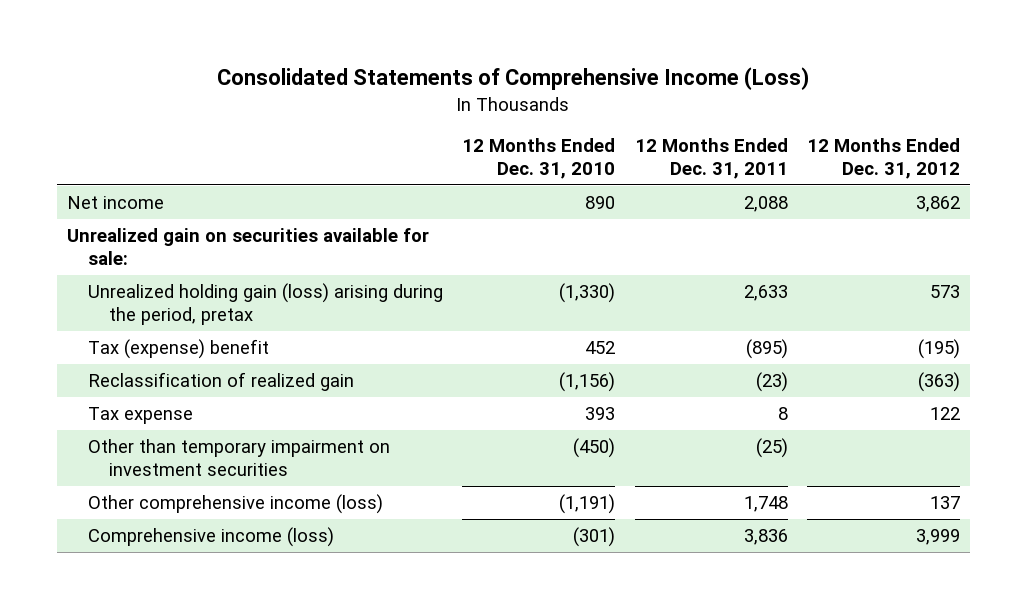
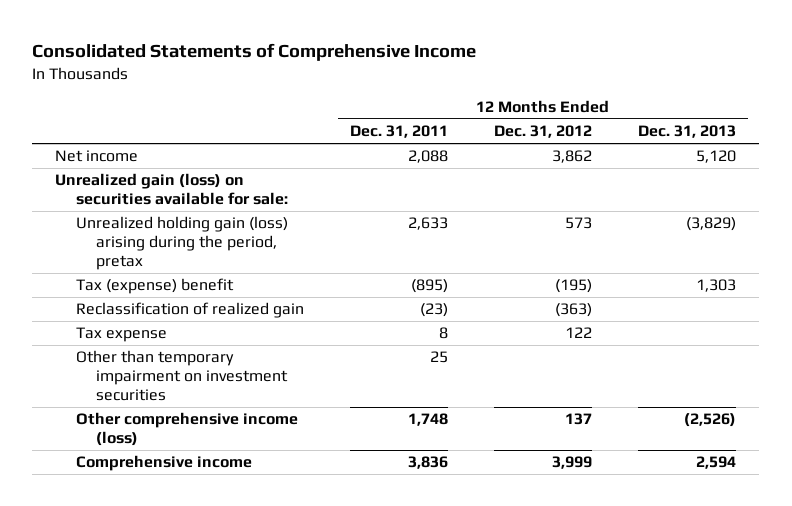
- Consolidated Statements of Comprehensive Income (Loss)
+ Consolidated Statements of Comprehensive Income
- | 12 Months Ended Dec. 31, 2010 | 12 Months Ended Dec. 31, 2011 | 12 Months Ended Dec. 31, 2012
+ | 12 Months Ended Dec. 31, 2011 | 12 Months Ended Dec. 31, 2012 | 12 Months Ended Dec. 31, 2013
- Unrealized gain on securities available for sale:
+ Unrealized gain (loss) on securities available for sale:
- Other than temporary impairment on investment securities | (450) | (25) |
+ Other than temporary impairment on investment securities | 25 | |
- Comprehensive income (loss) | (301) | 3,836 | 3,999
+ Comprehensive income | 3,836 | 3,999 | 2,594

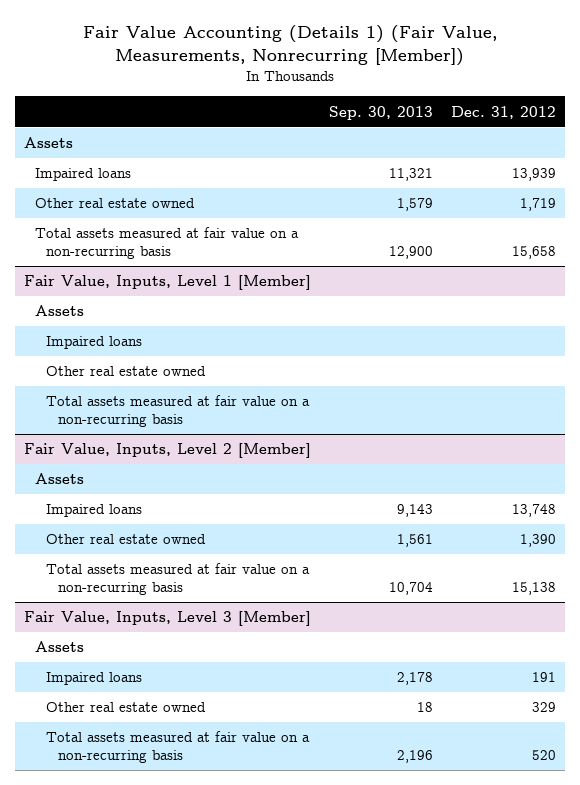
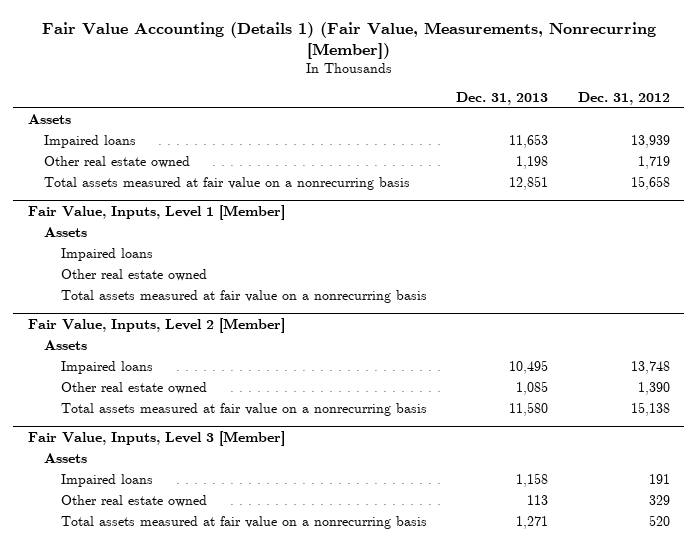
- | Sep. 30, 2013 | Dec. 31, 2012
+ | Dec. 31, 2013 | Dec. 31, 2012
- Total assets measured at fair value on a non-recurring basis | 12,900 | 15,658
+ Total assets measured at fair value on a nonrecurring basis | 12,851 | 15,658
@ Fair Value, Inputs, Level 1 [Member]
- Total assets measured at fair value on a non-recurring basis
+ Total assets measured at fair value on a nonrecurring basis
@ Fair Value, Inputs, Level 2 [Member]
- Total assets measured at fair value on a non-recurring basis | 10,704 | 15,138
+ Total assets measured at fair value on a nonrecurring basis | 11,580 | 15,138
@ Fair Value, Inputs, Level 3 [Member]
- Total assets measured at fair value on a non-recurring basis | 2,196 | 520
+ Total assets measured at fair value on a nonrecurring basis | 1,271 | 520

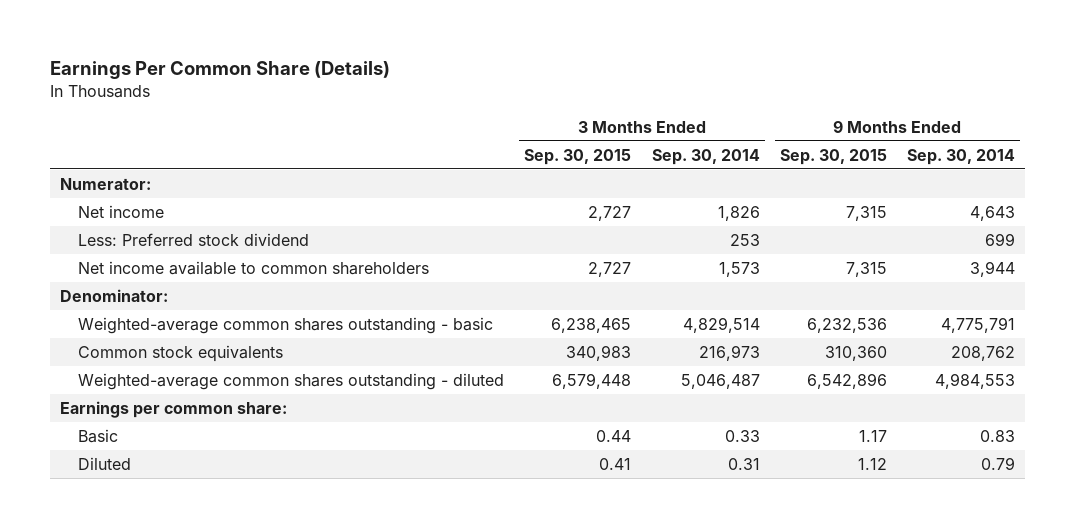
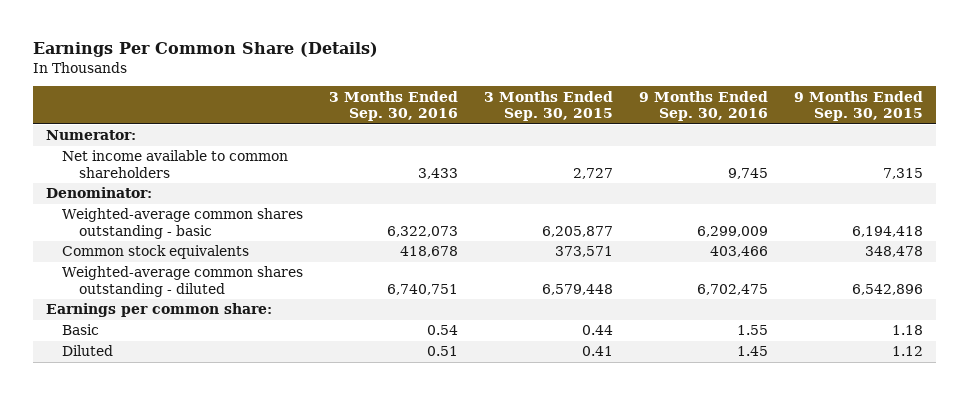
- | 3 Months Ended Sep. 30, 2015 | 3 Months Ended Sep. 30, 2014 | 9 Months Ended Sep. 30, 2015 | 9 Months Ended Sep. 30, 2014
+ | 3 Months Ended Sep. 30, 2016 | 3 Months Ended Sep. 30, 2015 | 9 Months Ended Sep. 30, 2016 | 9 Months Ended Sep. 30, 2015
- Net income | 2,727 | 1,826 | 7,315 | 4,643
- Less: Preferred stock dividend | | 253 | | 699
- Weighted-average common shares outstanding - basic | 6,238,465 | 4,829,514 | 6,232,536 | 4,775,791
- Common stock equivalents | 340,983 | 216,973 | 310,360 | 208,762
+ Weighted-average common shares outstanding - basic | 6,322,073 | 6,205,877 | 6,299,009 | 6,194,418
+ Common stock equivalents | 418,678 | 373,571 | 403,466 | 348,478
- Basic | 0.44 | 0.33 | 1.17 | 0.83
+ Basic | 0.54 | 0.44 | 1.55 | 1.18

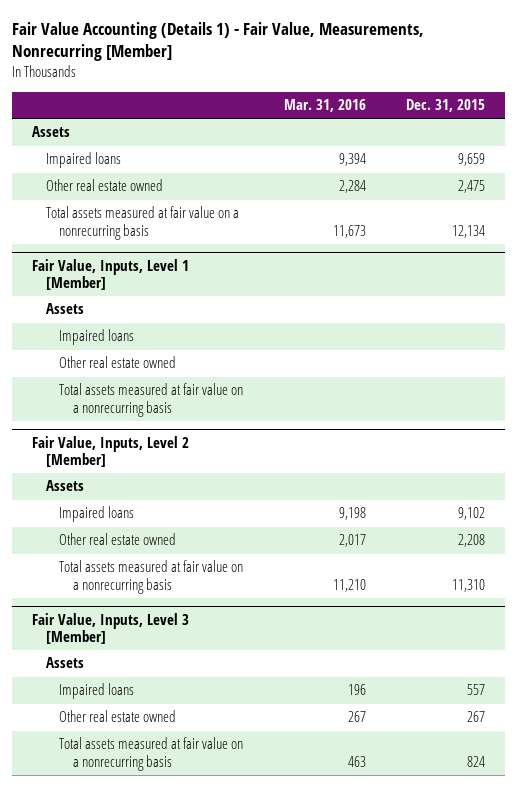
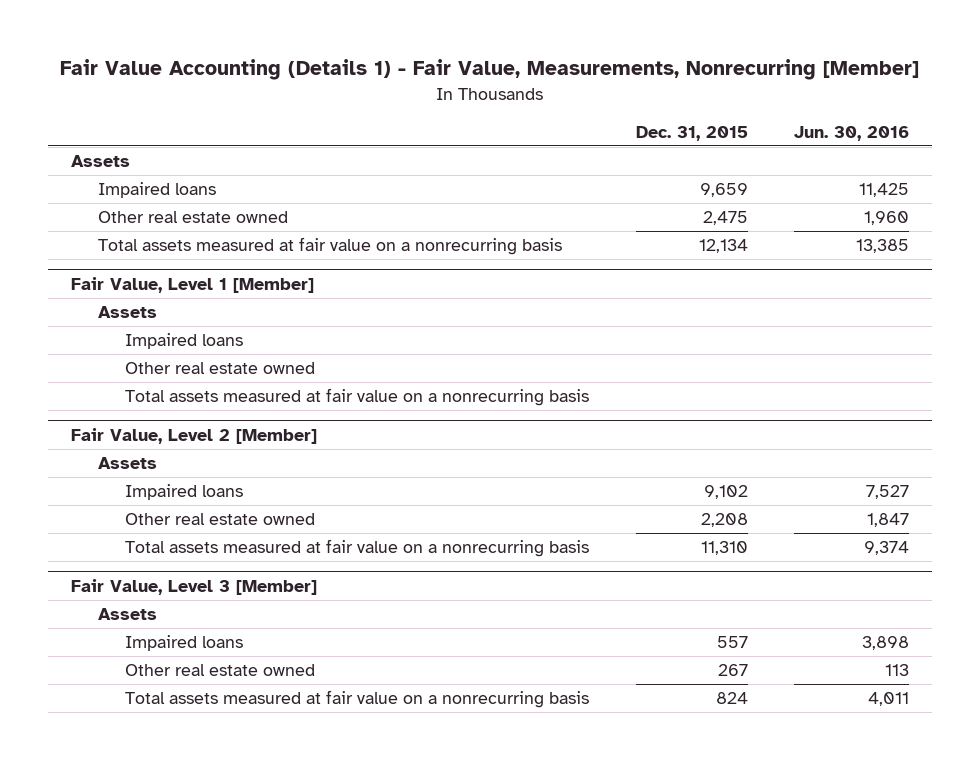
- | Mar. 31, 2016 | Dec. 31, 2015
+ | Dec. 31, 2015 | Jun. 30, 2016
- Fair Value, Inputs, Level 1 [Member]
+ Fair Value, Level 1 [Member]
- Fair Value, Inputs, Level 2 [Member]
+ Fair Value, Level 2 [Member]
- Fair Value, Inputs, Level 3 [Member]
+ Fair Value, Level 3 [Member]

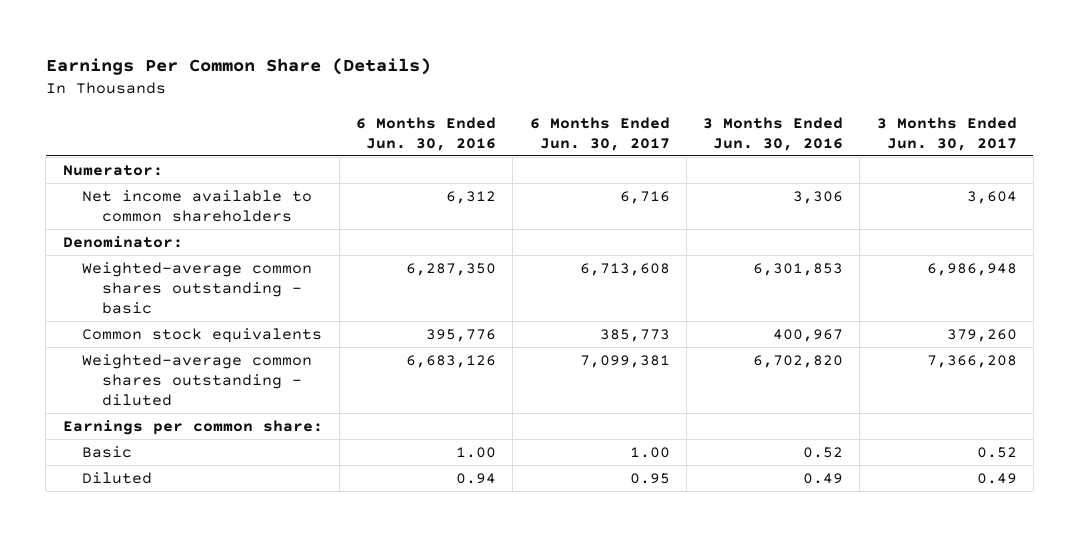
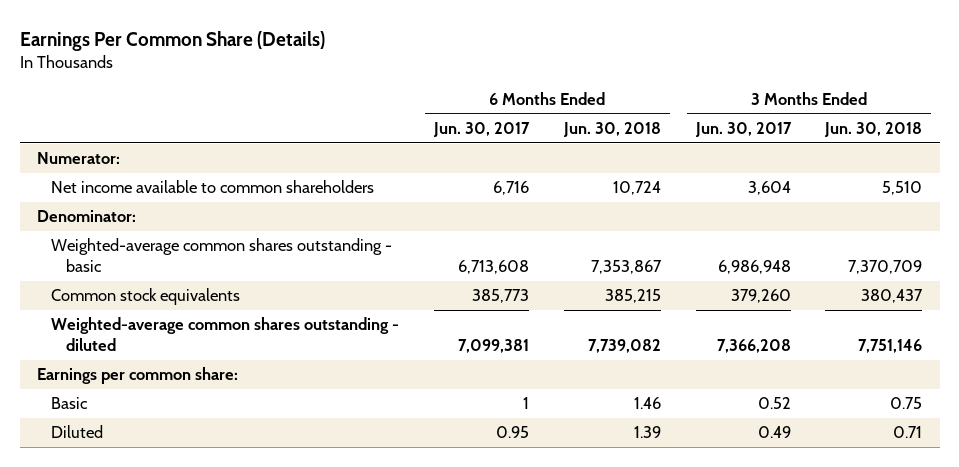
- | 6 Months Ended Jun. 30, 2016 | 6 Months Ended Jun. 30, 2017 | 3 Months Ended Jun. 30, 2016 | 3 Months Ended Jun. 30, 2017
+ | 6 Months Ended Jun. 30, 2017 | 6 Months Ended Jun. 30, 2018 | 3 Months Ended Jun. 30, 2017 | 3 Months Ended Jun. 30, 2018
- Basic | 1.00 | 1.00 | 0.52 | 0.52
+ Basic | 1 | 1.46 | 0.52 | 0.75

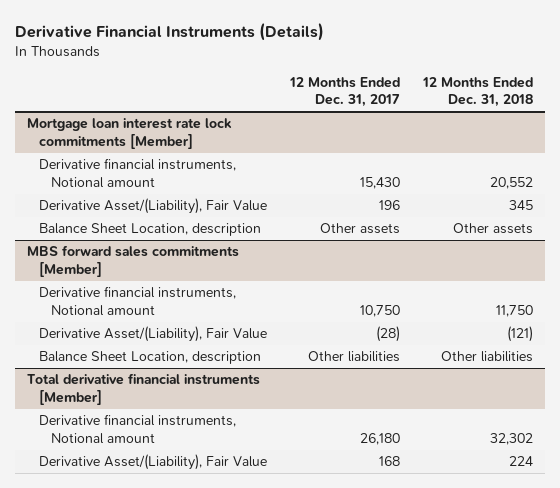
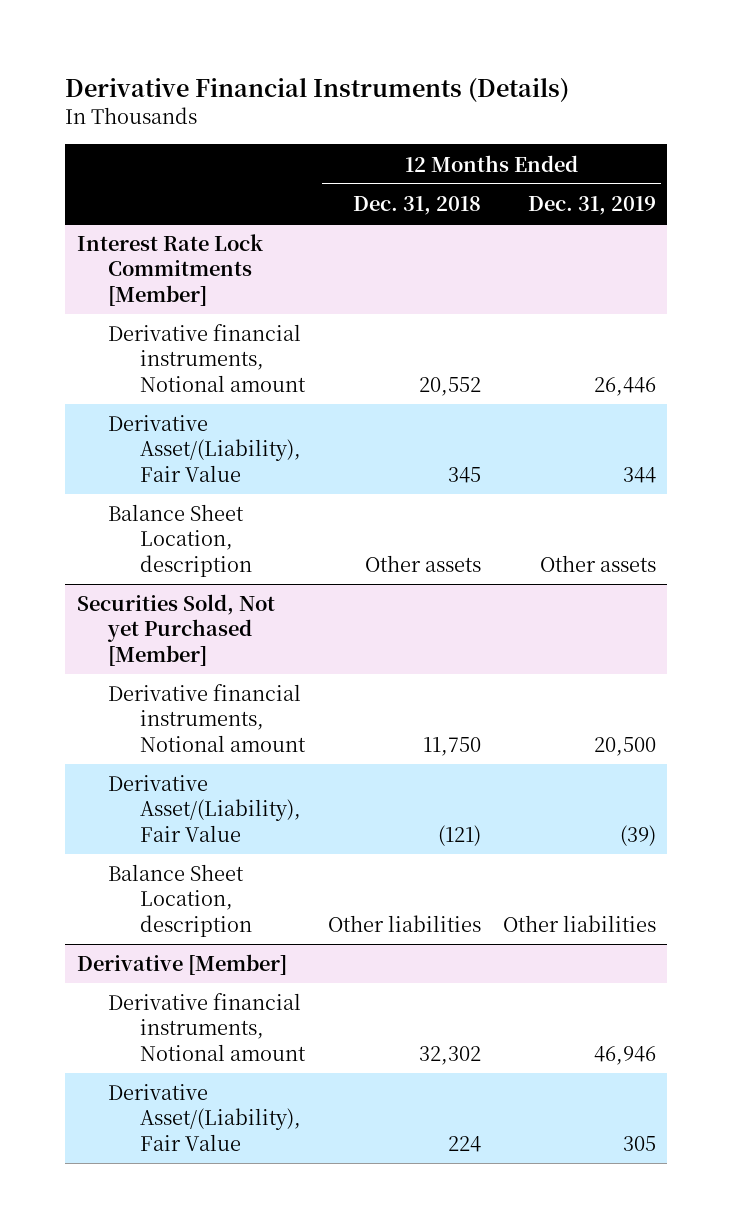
- | 12 Months Ended Dec. 31, 2017 | 12 Months Ended Dec. 31, 2018
+ | 12 Months Ended Dec. 31, 2018 | 12 Months Ended Dec. 31, 2019
- Mortgage loan interest rate lock commitments [Member]
+ Interest Rate Lock Commitments [Member]
- MBS forward sales commitments [Member]
+ Securities Sold, Not yet Purchased [Member]
- Total derivative financial instruments [Member]
+ Derivative [Member]

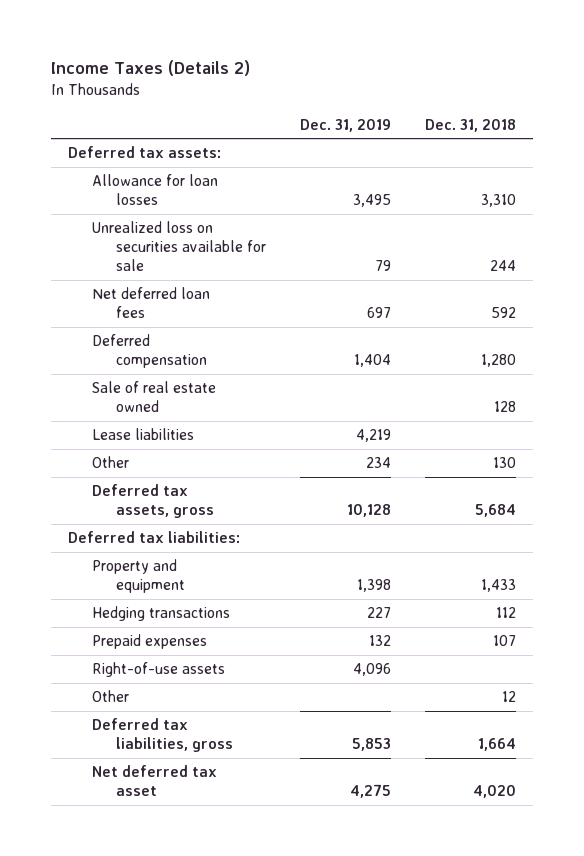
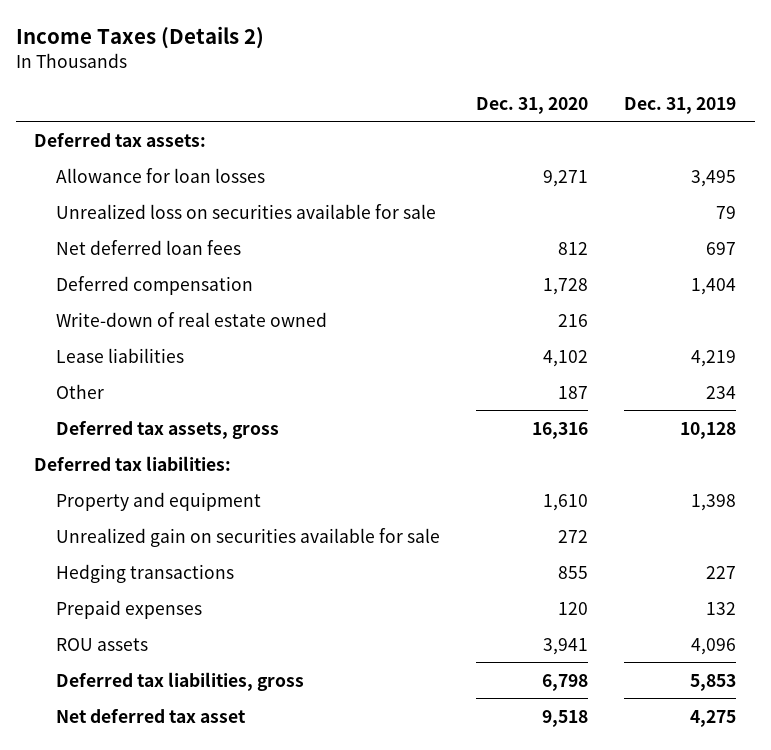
- | Dec. 31, 2019 | Dec. 31, 2018
+ | Dec. 31, 2020 | Dec. 31, 2019
- Sale of real estate owned | | 128
+ Write-down of real estate owned | 216 |
+ Unrealized gain on securities available for sale | 272 |
- Right-of-use assets | 4,096 |
- Other | | 12
+ ROU assets | 3,941 | 4,096

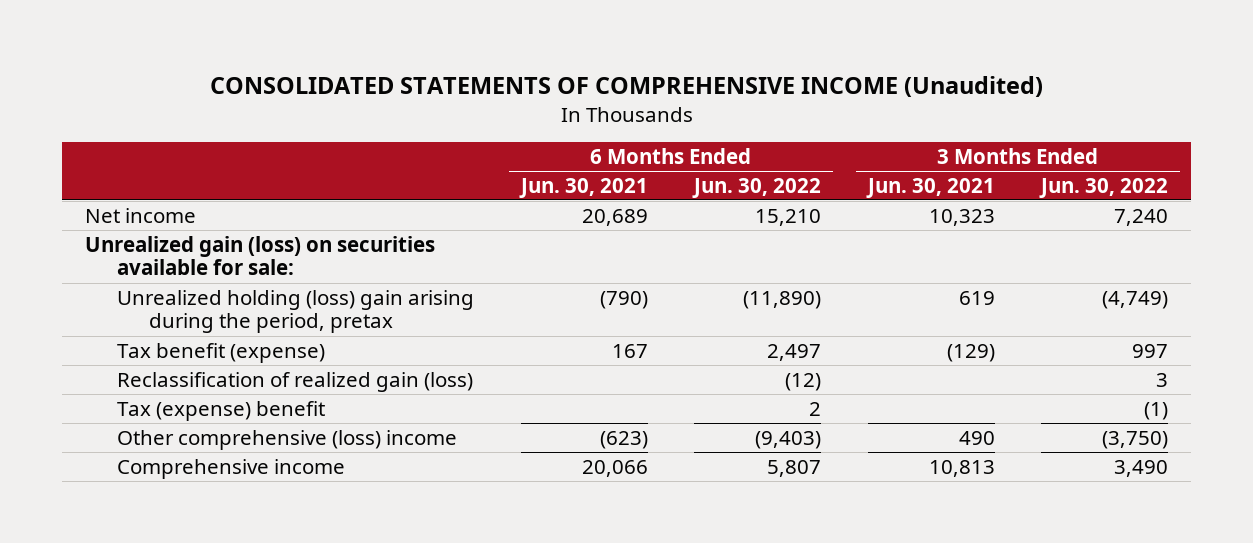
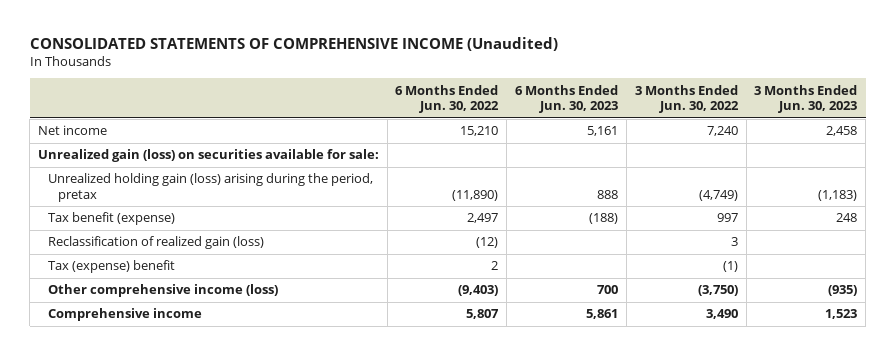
- | 6 Months Ended Jun. 30, 2021 | 6 Months Ended Jun. 30, 2022 | 3 Months Ended Jun. 30, 2021 | 3 Months Ended Jun. 30, 2022
+ | 6 Months Ended Jun. 30, 2022 | 6 Months Ended Jun. 30, 2023 | 3 Months Ended Jun. 30, 2022 | 3 Months Ended Jun. 30, 2023
- Unrealized holding (loss) gain arising during the period, pretax | (790) | (11,890) | 619 | (4,749)
+ Unrealized holding gain (loss) arising during the period, pretax | (11,890) | 888 | (4,749) | (1,183)
- Other comprehensive (loss) income | (623) | (9,403) | 490 | (3,750)
+ Other comprehensive income (loss) | (9,403) | 700 | (3,750) | (935)

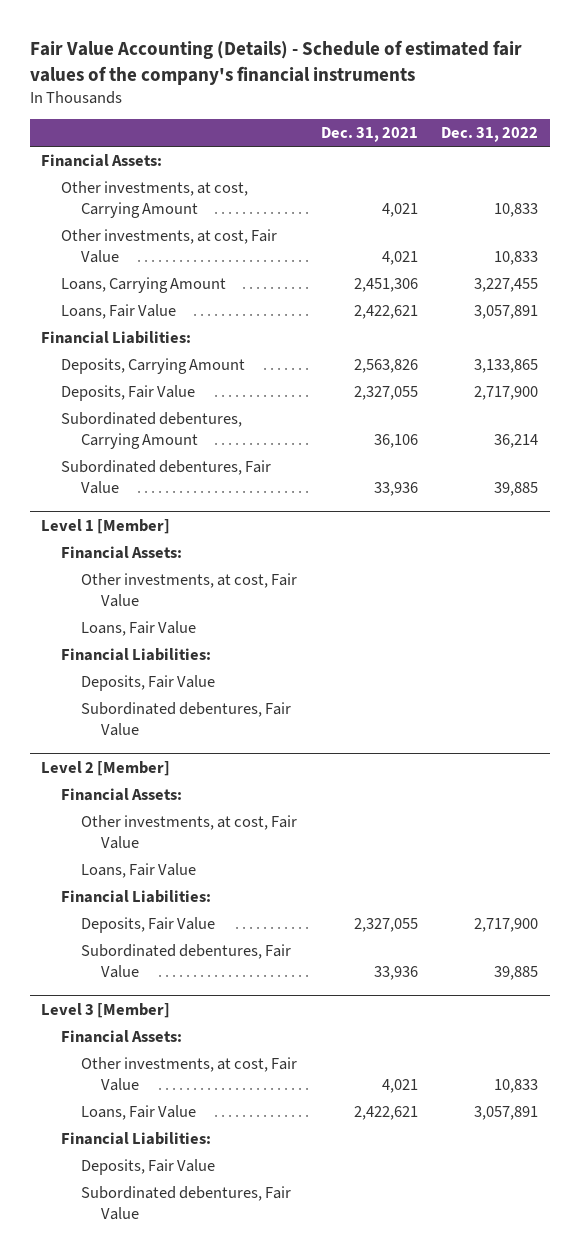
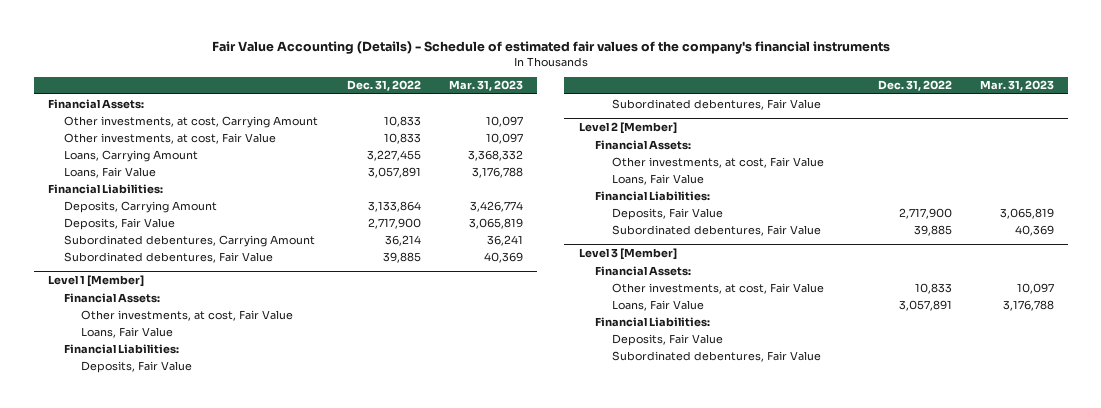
- | Dec. 31, 2021 | Dec. 31, 2022
+ | Dec. 31, 2022 | Mar. 31, 2023
- Deposits, Carrying Amount | 2,563,826 | 3,133,865
+ Deposits, Carrying Amount | 3,133,864 | 3,426,774

